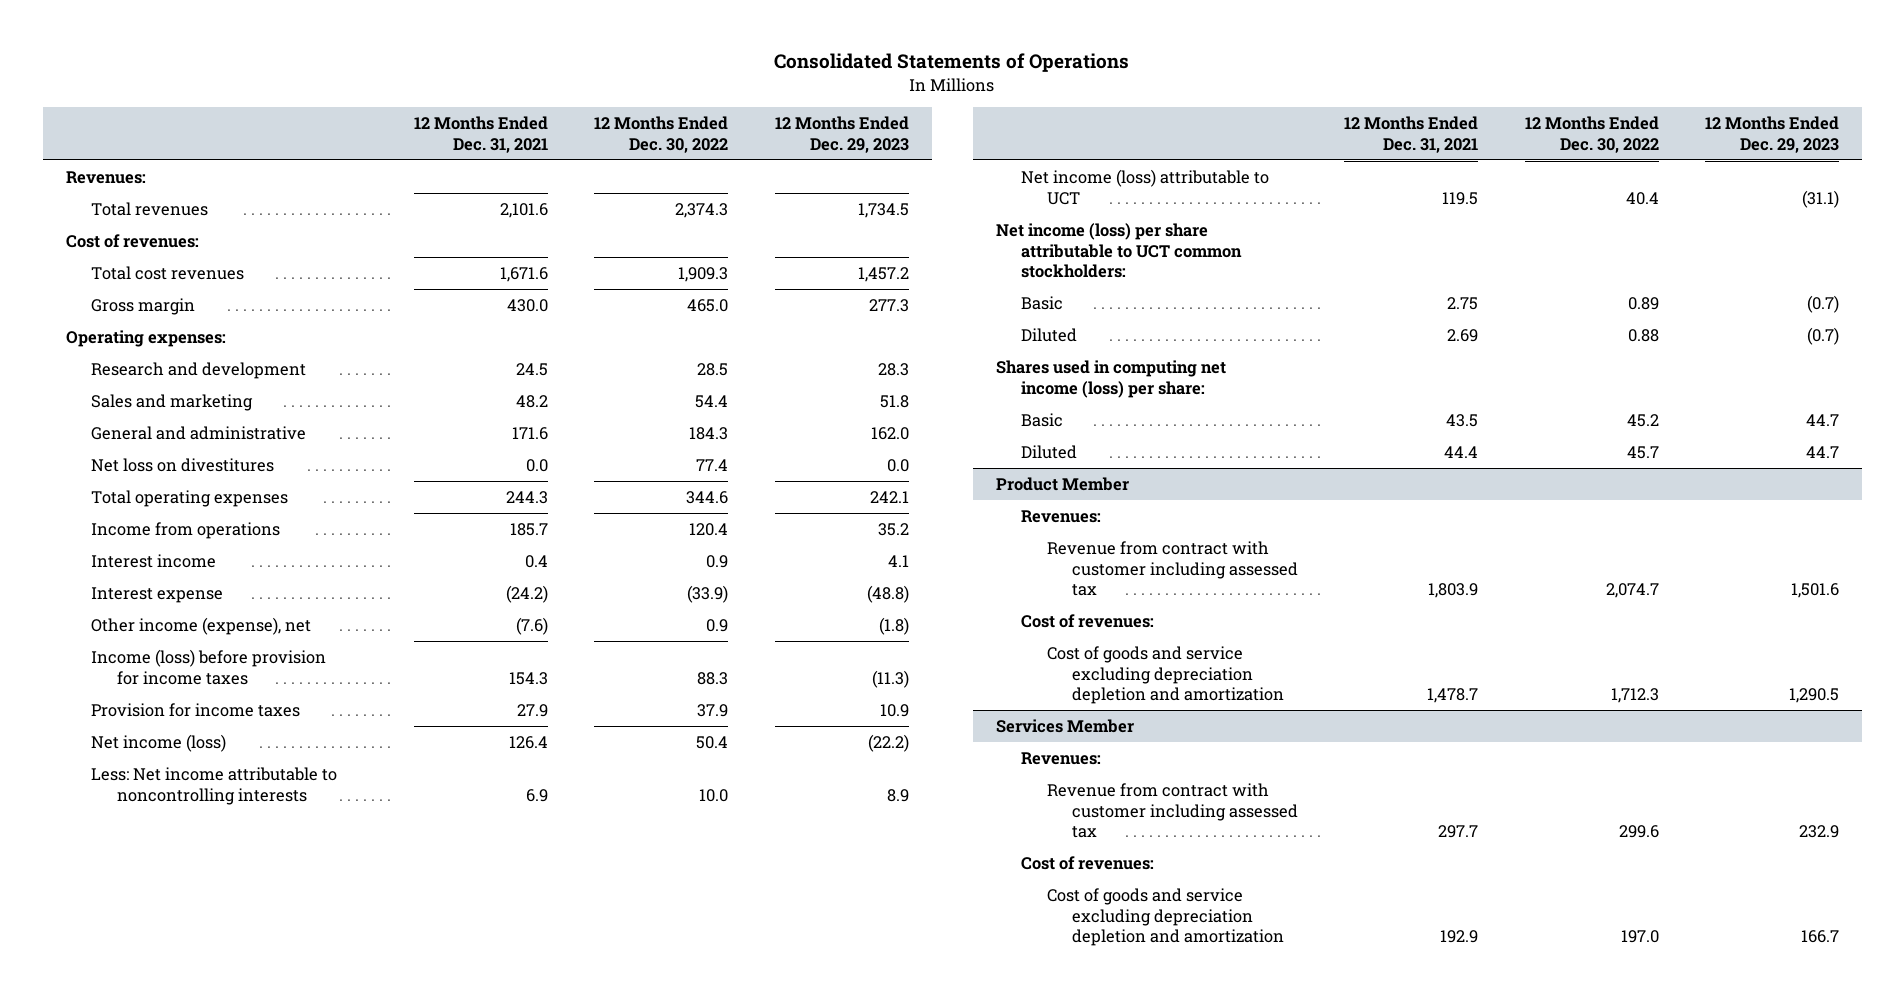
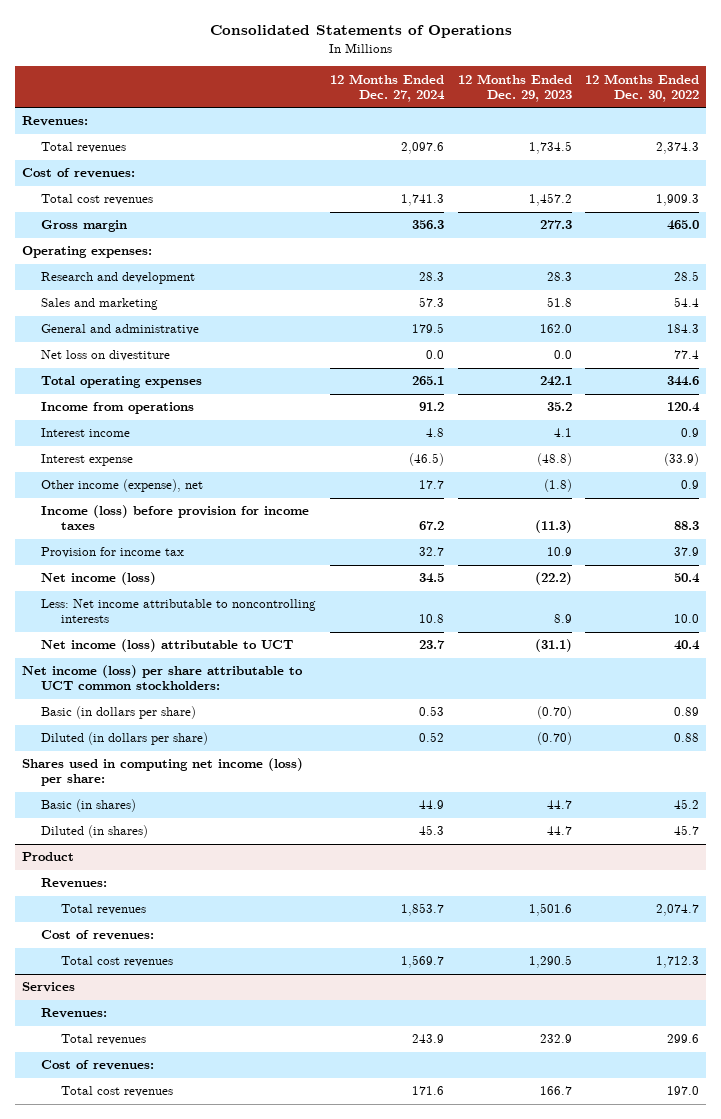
- | 12 Months Ended Dec. 31, 2021 | 12 Months Ended Dec. 30, 2022 | 12 Months Ended Dec. 29, 2023
+ | 12 Months Ended Dec. 27, 2024 | 12 Months Ended Dec. 29, 2023 | 12 Months Ended Dec. 30, 2022
- Net loss on divestitures | 0.0 | 77.4 | 0.0
+ Net loss on divestiture | 0.0 | 0.0 | 77.4
- Provision for income taxes | 27.9 | 37.9 | 10.9
+ Provision for income tax | 32.7 | 10.9 | 37.9
- Basic | 2.75 | 0.89 | (0.7)
- Diluted | 2.69 | 0.88 | (0.7)
+ Basic (in dollars per share) | 0.53 | (0.70) | 0.89
+ Diluted (in dollars per share) | 0.52 | (0.70) | 0.88
- Basic | 43.5 | 45.2 | 44.7
- Diluted | 44.4 | 45.7 | 44.7
- Product Member
+ Basic (in shares) | 44.9 | 44.7 | 45.2
+ Diluted (in shares) | 45.3 | 44.7 | 45.7
+ Product
- Revenue from contract with customer including assessed tax | 1,803.9 | 2,074.7 | 1,501.6
+ Total revenues | 1,853.7 | 1,501.6 | 2,074.7
- Cost of goods and service excluding depreciation depletion and amortization | 1,478.7 | 1,712.3 | 1,290.5
- Services Member
+ Total cost revenues | 1,569.7 | 1,290.5 | 1,712.3
+ Services
- Revenue from contract with customer including assessed tax | 297.7 | 299.6 | 232.9
+ Total revenues | 243.9 | 232.9 | 299.6
- Cost of goods and service excluding depreciation depletion and amortization | 192.9 | 197.0 | 166.7
+ Total cost revenues | 171.6 | 166.7 | 197.0

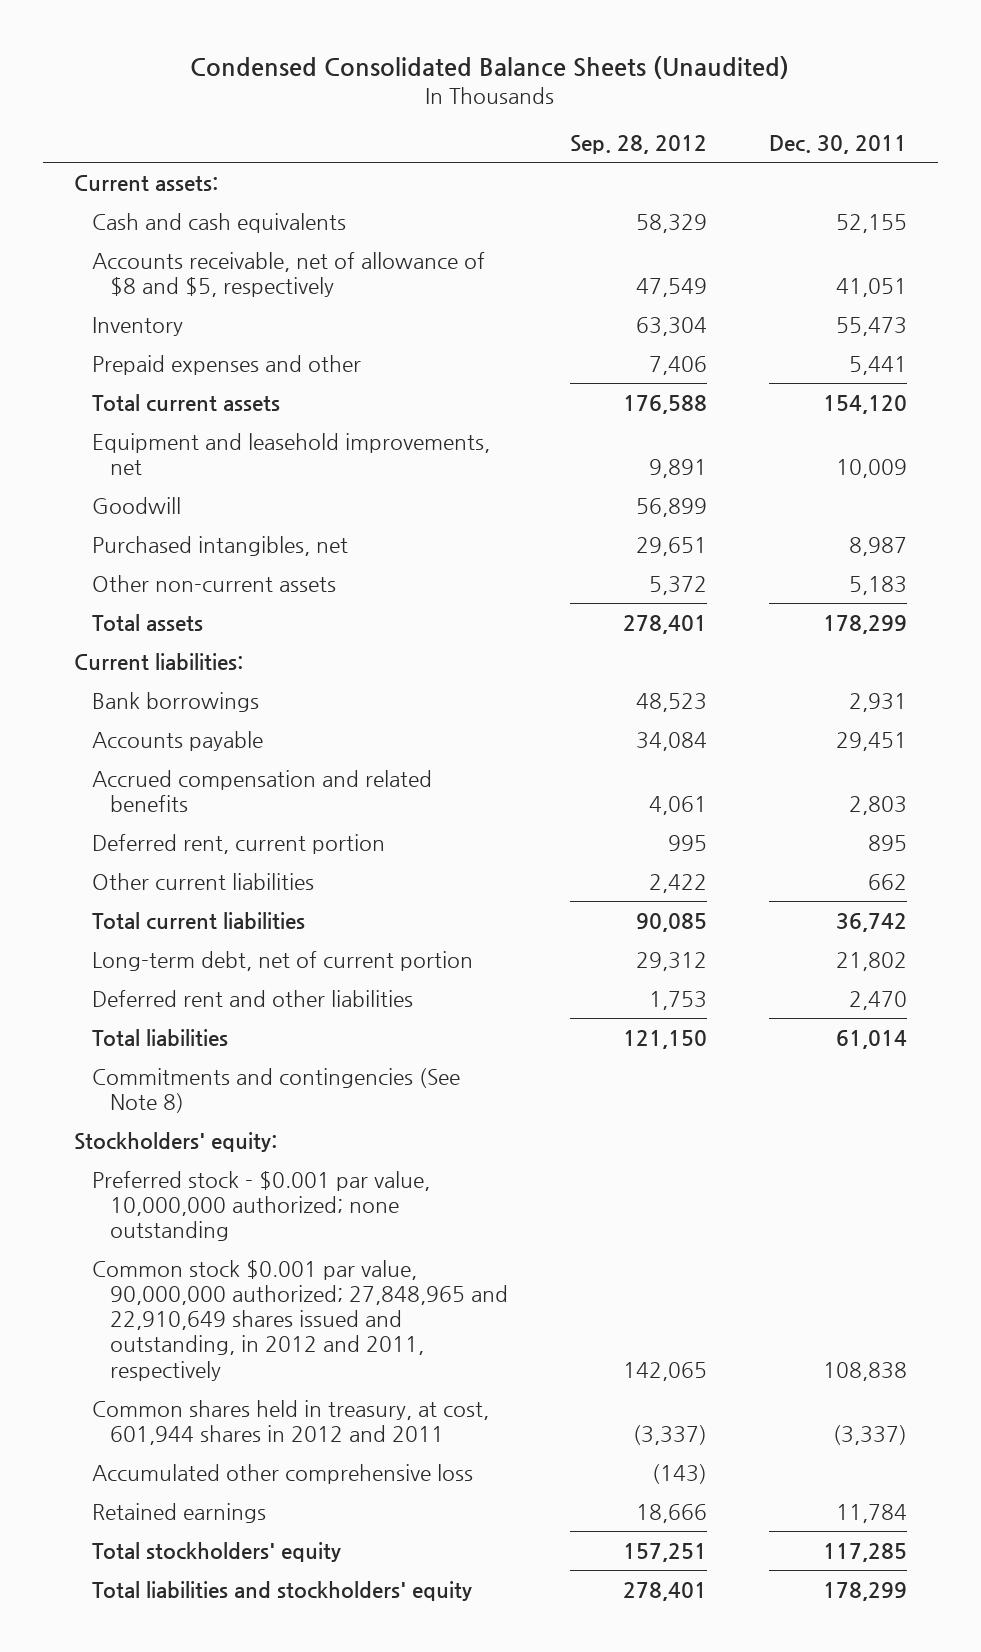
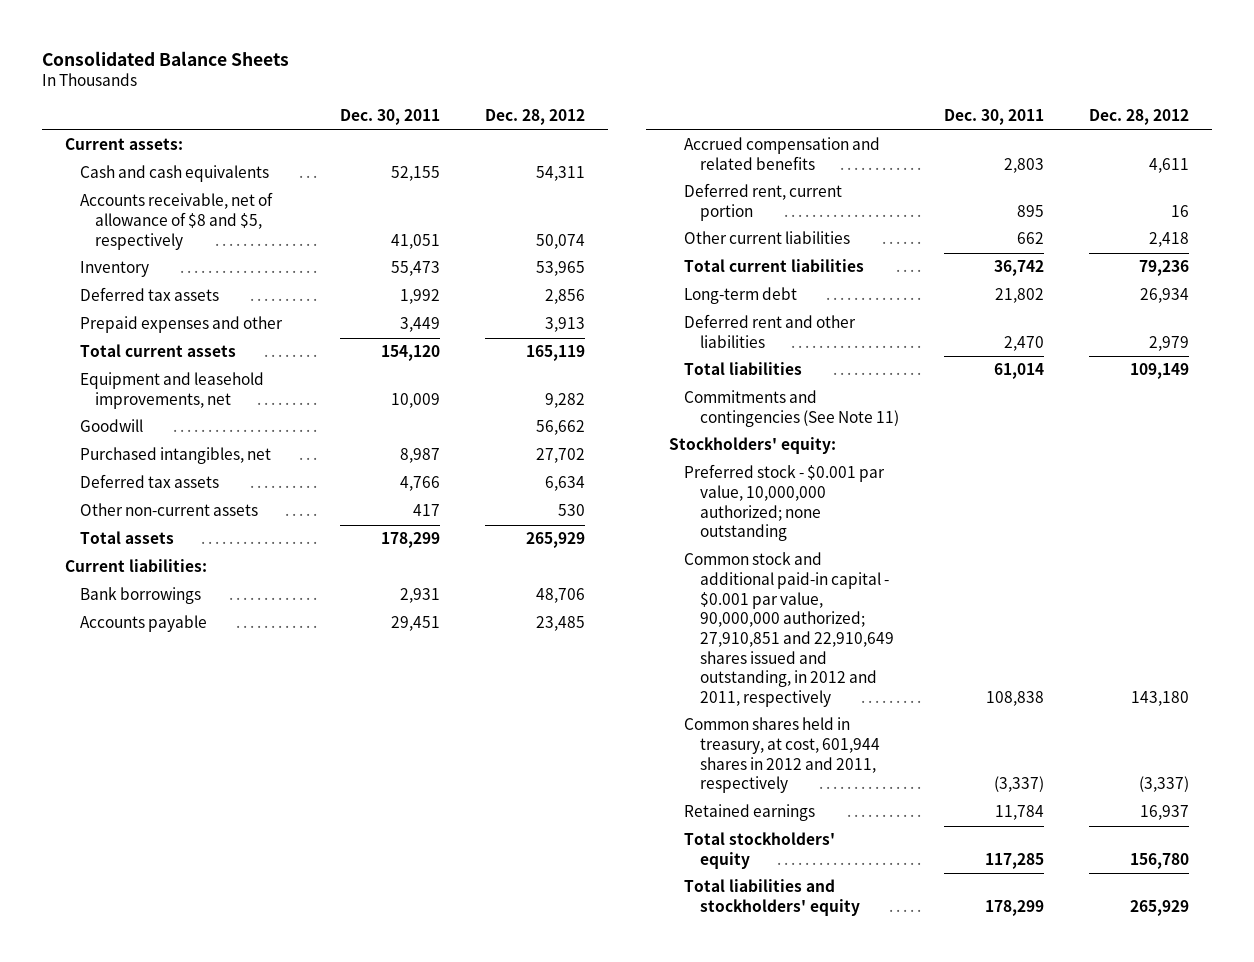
- Condensed Consolidated Balance Sheets (Unaudited)
+ Consolidated Balance Sheets
- | Sep. 28, 2012 | Dec. 30, 2011
+ | Dec. 30, 2011 | Dec. 28, 2012
- Prepaid expenses and other | 7,406 | 5,441
+ Deferred tax assets | 1,992 | 2,856
+ Prepaid expenses and other | 3,449 | 3,913
- Other non-current assets | 5,372 | 5,183
+ Deferred tax assets | 4,766 | 6,634
+ Other non-current assets | 417 | 530
- Long-term debt, net of current portion | 29,312 | 21,802
+ Long-term debt | 21,802 | 26,934
- Commitments and contingencies (See Note 8)
+ Commitments and contingencies (See Note 11)
- Common stock $0.001 par value, 90,000,000 authorized; 27,848,965 and 22,910,649 shares issued and outstanding, in 2012 and 2011, respectively | 142,065 | 108,838
- Common shares held in treasury, at cost, 601,944 shares in 2012 and 2011 | (3,337) | (3,337)
- Accumulated other comprehensive loss | (143) |
+ Common stock and additional paid-in capital - $0.001 par value, 90,000,000 authorized; 27,910,851 and 22,910,649 shares issued and outstanding, in 2012 and 2011, respectively | 108,838 | 143,180
+ Common shares held in treasury, at cost, 601,944 shares in 2012 and 2011, respectively | (3,337) | (3,337)

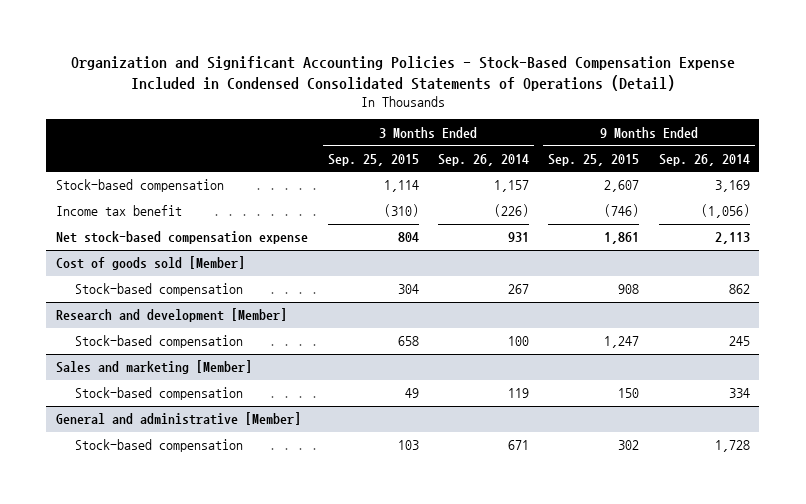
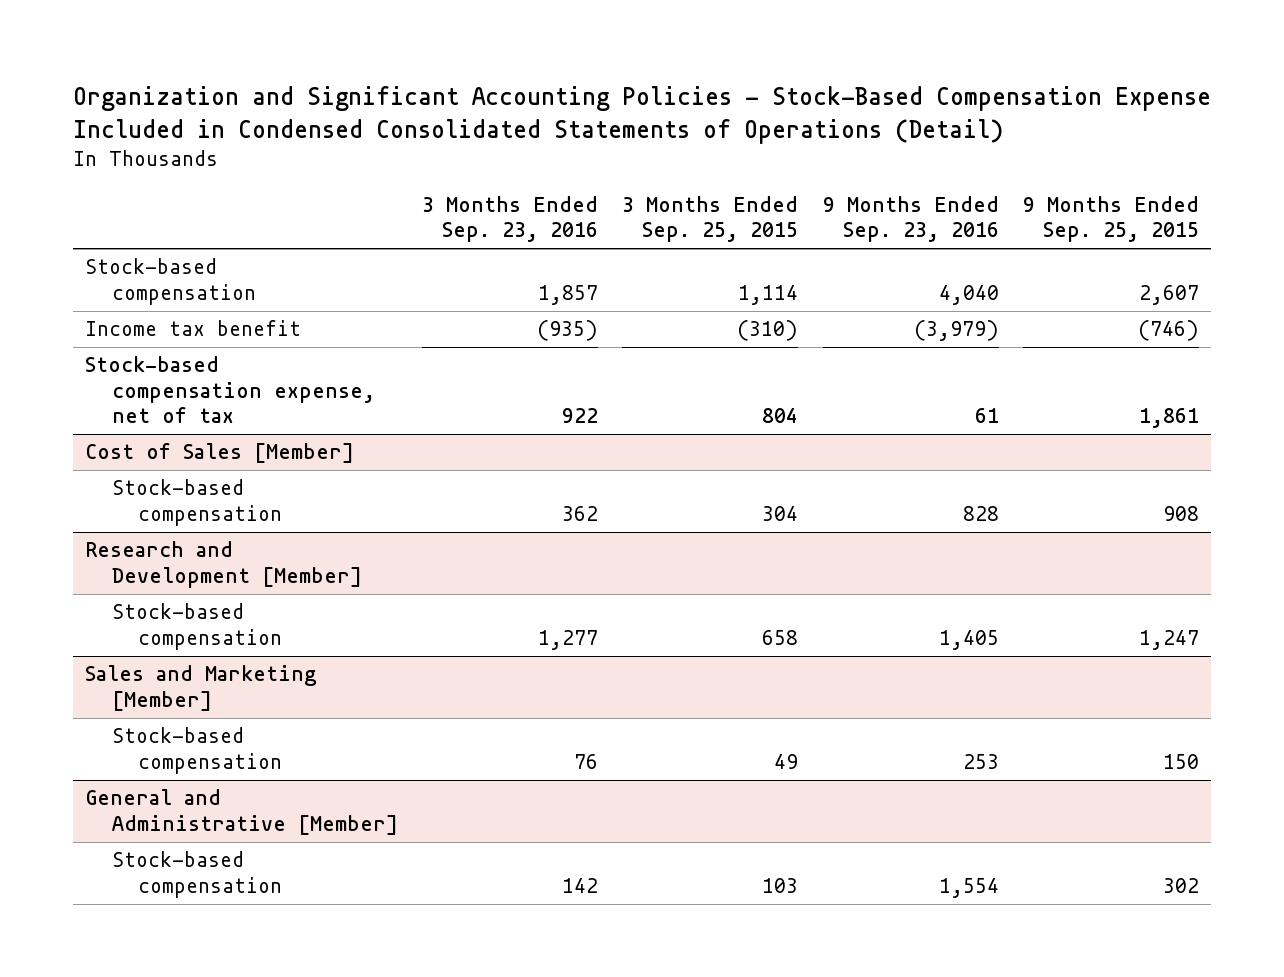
- | 3 Months Ended Sep. 25, 2015 | 3 Months Ended Sep. 26, 2014 | 9 Months Ended Sep. 25, 2015 | 9 Months Ended Sep. 26, 2014
+ | 3 Months Ended Sep. 23, 2016 | 3 Months Ended Sep. 25, 2015 | 9 Months Ended Sep. 23, 2016 | 9 Months Ended Sep. 25, 2015
- Net stock-based compensation expense | 804 | 931 | 1,861 | 2,113
- Cost of goods sold [Member]
+ Stock-based compensation expense, net of tax | 922 | 804 | 61 | 1,861
+ Cost of Sales [Member]
- Research and development [Member]
+ Research and Development [Member]
- Sales and marketing [Member]
+ Sales and Marketing [Member]
- General and administrative [Member]
+ General and Administrative [Member]

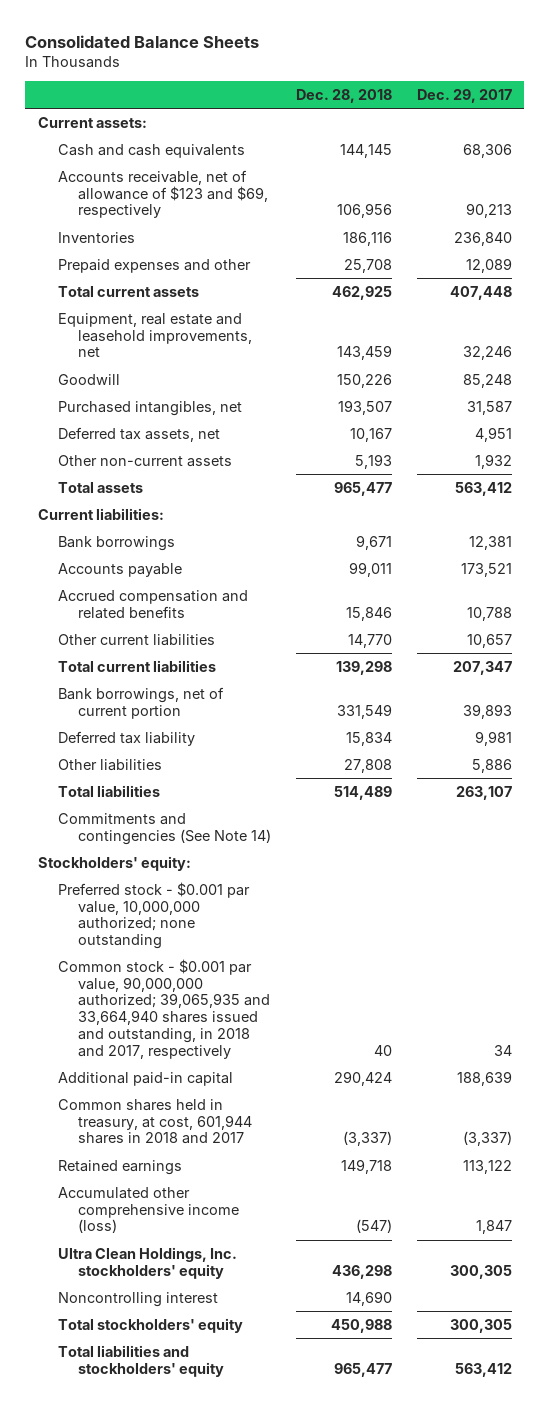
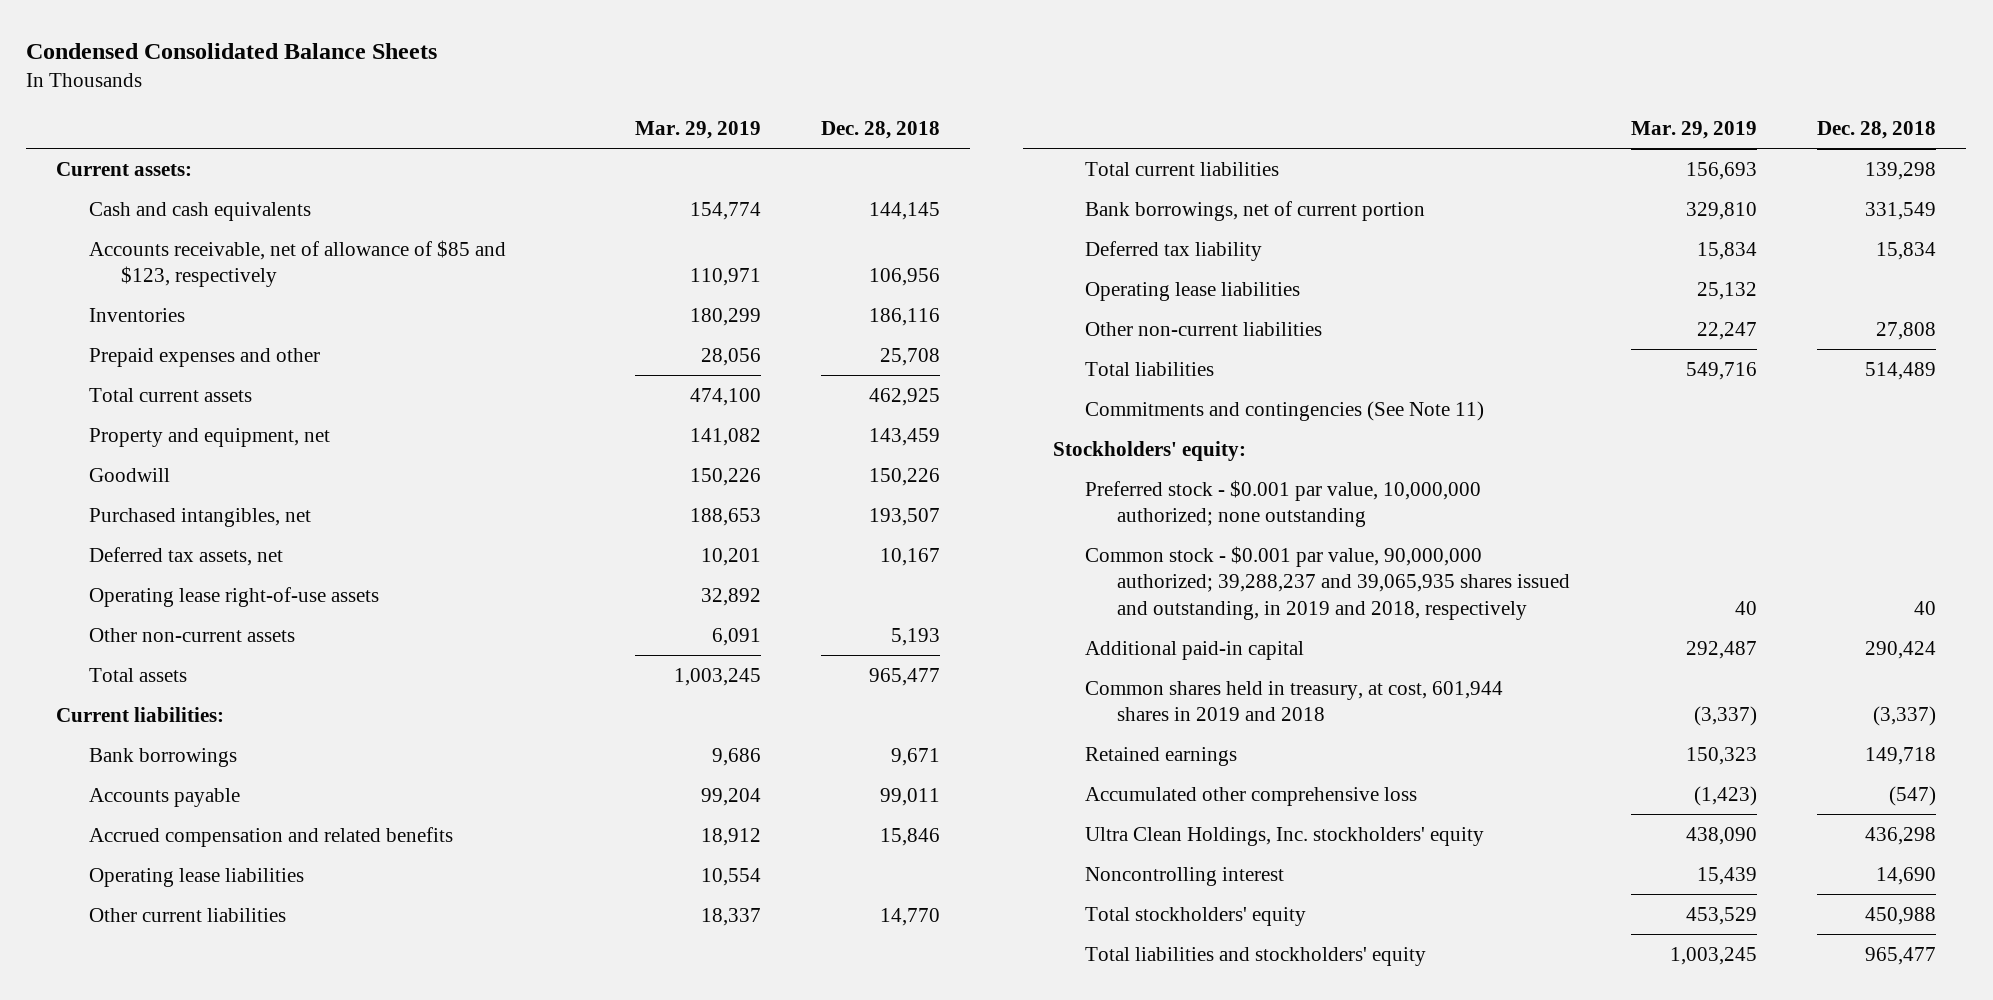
- Consolidated Balance Sheets
+ Condensed Consolidated Balance Sheets
- | Dec. 28, 2018 | Dec. 29, 2017
+ | Mar. 29, 2019 | Dec. 28, 2018
- Accounts receivable, net of allowance of $123 and $69, respectively | 106,956 | 90,213
+ Accounts receivable, net of allowance of $85 and $123, respectively | 110,971 | 106,956
- Equipment, real estate and leasehold improvements, net | 143,459 | 32,246
+ Property and equipment, net | 141,082 | 143,459
+ Operating lease right-of-use assets | 32,892 |
+ Operating lease liabilities | 10,554 |
- Other liabilities | 27,808 | 5,886
+ Operating lease liabilities | 25,132 |
+ Other non-current liabilities | 22,247 | 27,808
- Commitments and contingencies (See Note 14)
+ Commitments and contingencies (See Note 11)
- Common stock - $0.001 par value, 90,000,000 authorized; 39,065,935 and 33,664,940 shares issued and outstanding, in 2018 and 2017, respectively | 40 | 34
+ Common stock - $0.001 par value, 90,000,000 authorized; 39,288,237 and 39,065,935 shares issued and outstanding, in 2019 and 2018, respectively | 40 | 40
- Common shares held in treasury, at cost, 601,944 shares in 2018 and 2017 | (3,337) | (3,337)
+ Common shares held in treasury, at cost, 601,944 shares in 2019 and 2018 | (3,337) | (3,337)
- Accumulated other comprehensive income (loss) | (547) | 1,847
+ Accumulated other comprehensive loss | (1,423) | (547)

